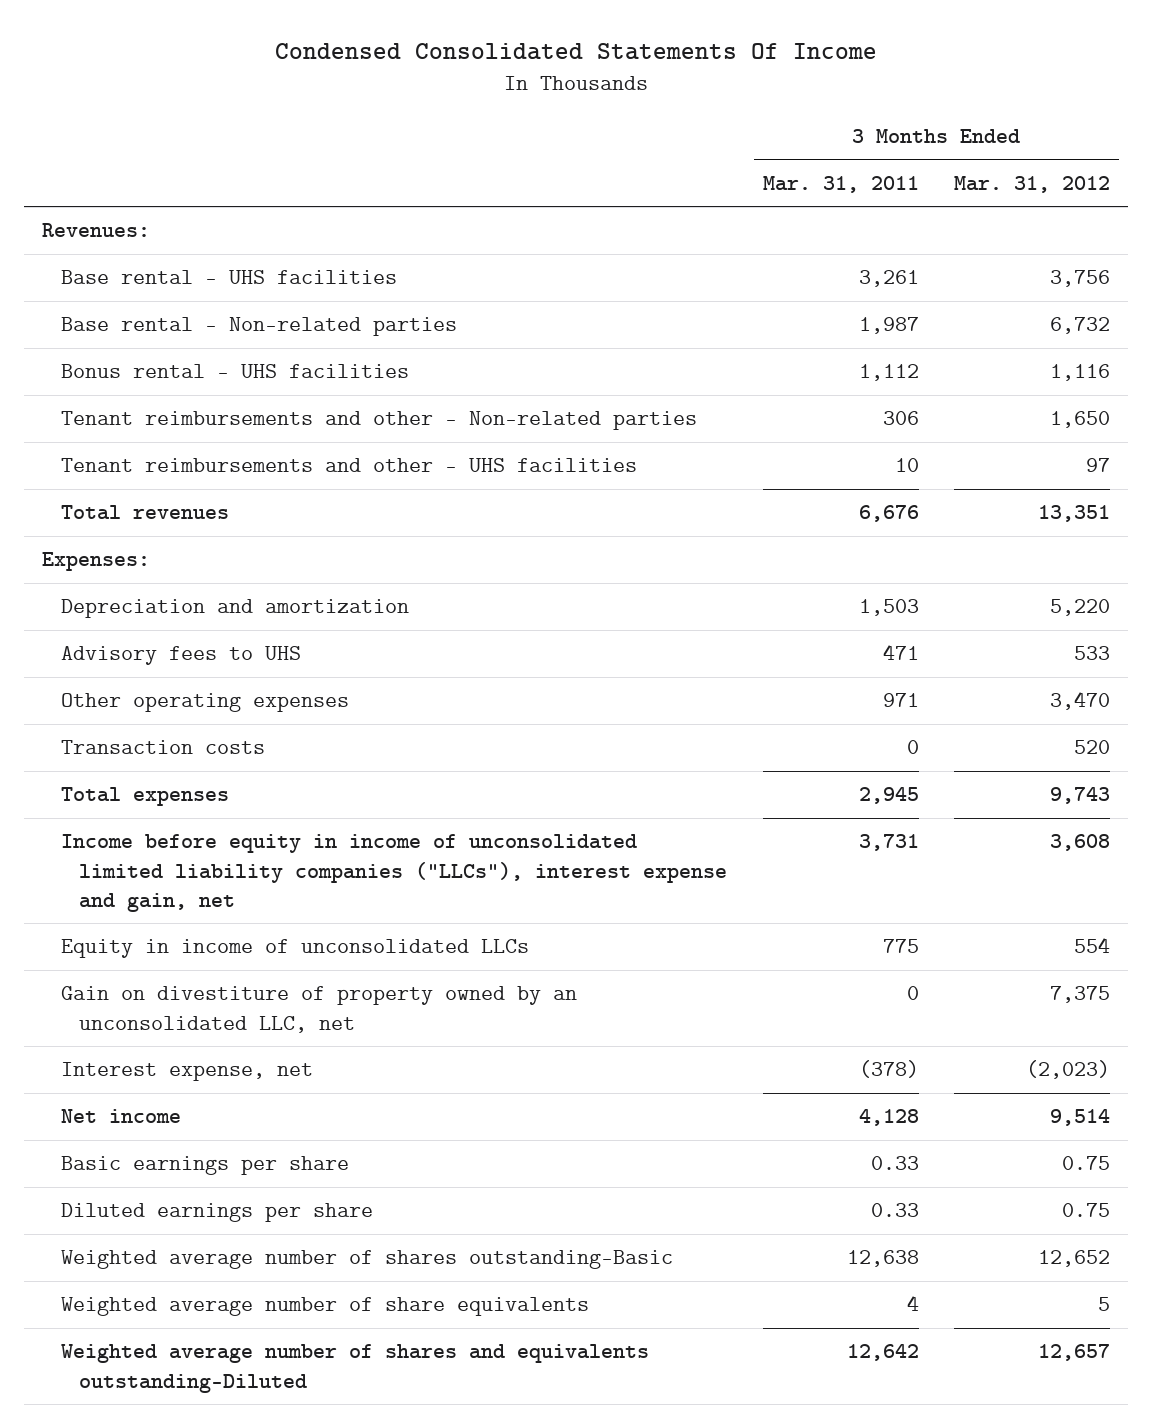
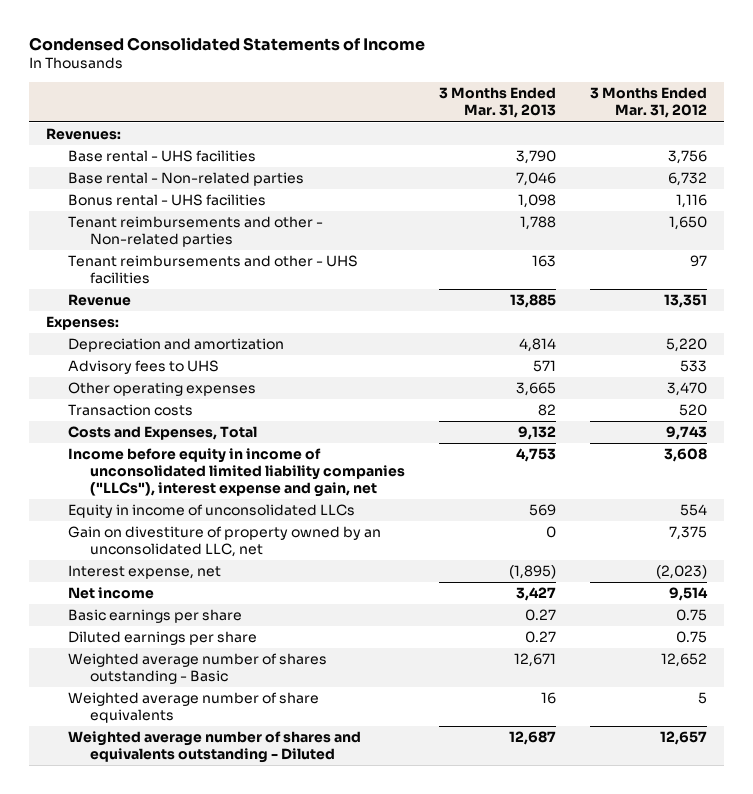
- Condensed Consolidated Statements Of Income
+ Condensed Consolidated Statements of Income
- | 3 Months Ended Mar. 31, 2011 | 3 Months Ended Mar. 31, 2012
+ | 3 Months Ended Mar. 31, 2013 | 3 Months Ended Mar. 31, 2012
- Total revenues | 6,676 | 13,351
+ Revenue | 13,885 | 13,351
- Total expenses | 2,945 | 9,743
+ Costs and Expenses, Total | 9,132 | 9,743
- Weighted average number of shares outstanding-Basic | 12,638 | 12,652
+ Weighted average number of shares outstanding - Basic | 12,671 | 12,652
- Weighted average number of shares and equivalents outstanding-Diluted | 12,642 | 12,657
+ Weighted average number of shares and equivalents outstanding - Diluted | 12,687 | 12,657

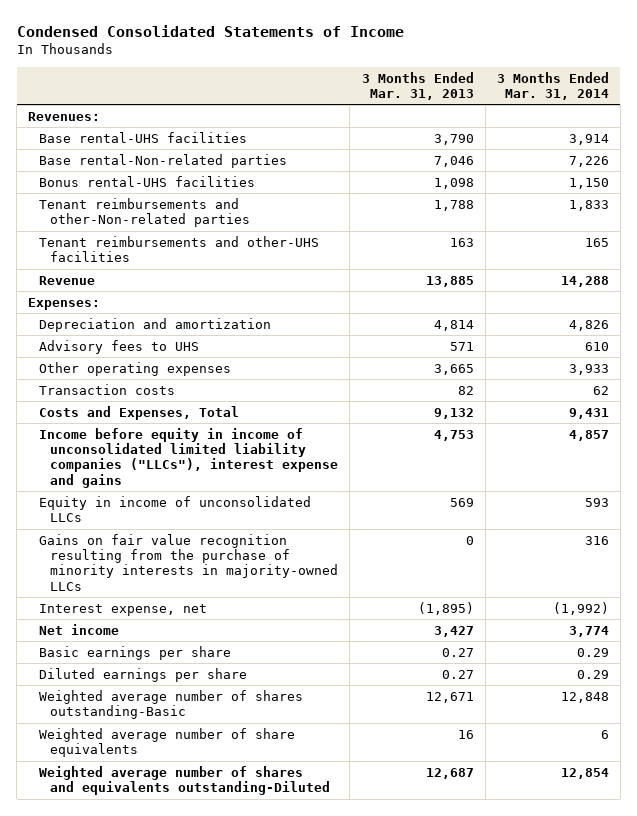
- | 3 Months Ended Mar. 31, 2013 | 3 Months Ended Mar. 31, 2012
+ | 3 Months Ended Mar. 31, 2013 | 3 Months Ended Mar. 31, 2014
- Base rental - UHS facilities | 3,790 | 3,756
- Base rental - Non-related parties | 7,046 | 6,732
- Bonus rental - UHS facilities | 1,098 | 1,116
- Tenant reimbursements and other - Non-related parties | 1,788 | 1,650
- Tenant reimbursements and other - UHS facilities | 163 | 97
+ Base rental-UHS facilities | 3,790 | 3,914
+ Base rental-Non-related parties | 7,046 | 7,226
+ Bonus rental-UHS facilities | 1,098 | 1,150
+ Tenant reimbursements and other-Non-related parties | 1,788 | 1,833
+ Tenant reimbursements and other-UHS facilities | 163 | 165
- Income before equity in income of unconsolidated limited liability companies ("LLCs"), interest expense and gain, net | 4,753 | 3,608
+ Income before equity in income of unconsolidated limited liability companies ("LLCs"), interest expense and gains | 4,753 | 4,857
- Gain on divestiture of property owned by an unconsolidated LLC, net | 0 | 7,375
+ Gains on fair value recognition resulting from the purchase of minority interests in majority-owned LLCs | 0 | 316
- Weighted average number of shares outstanding - Basic | 12,671 | 12,652
+ Weighted average number of shares outstanding-Basic | 12,671 | 12,848
- Weighted average number of shares and equivalents outstanding - Diluted | 12,687 | 12,657
+ Weighted average number of shares and equivalents outstanding-Diluted | 12,687 | 12,854

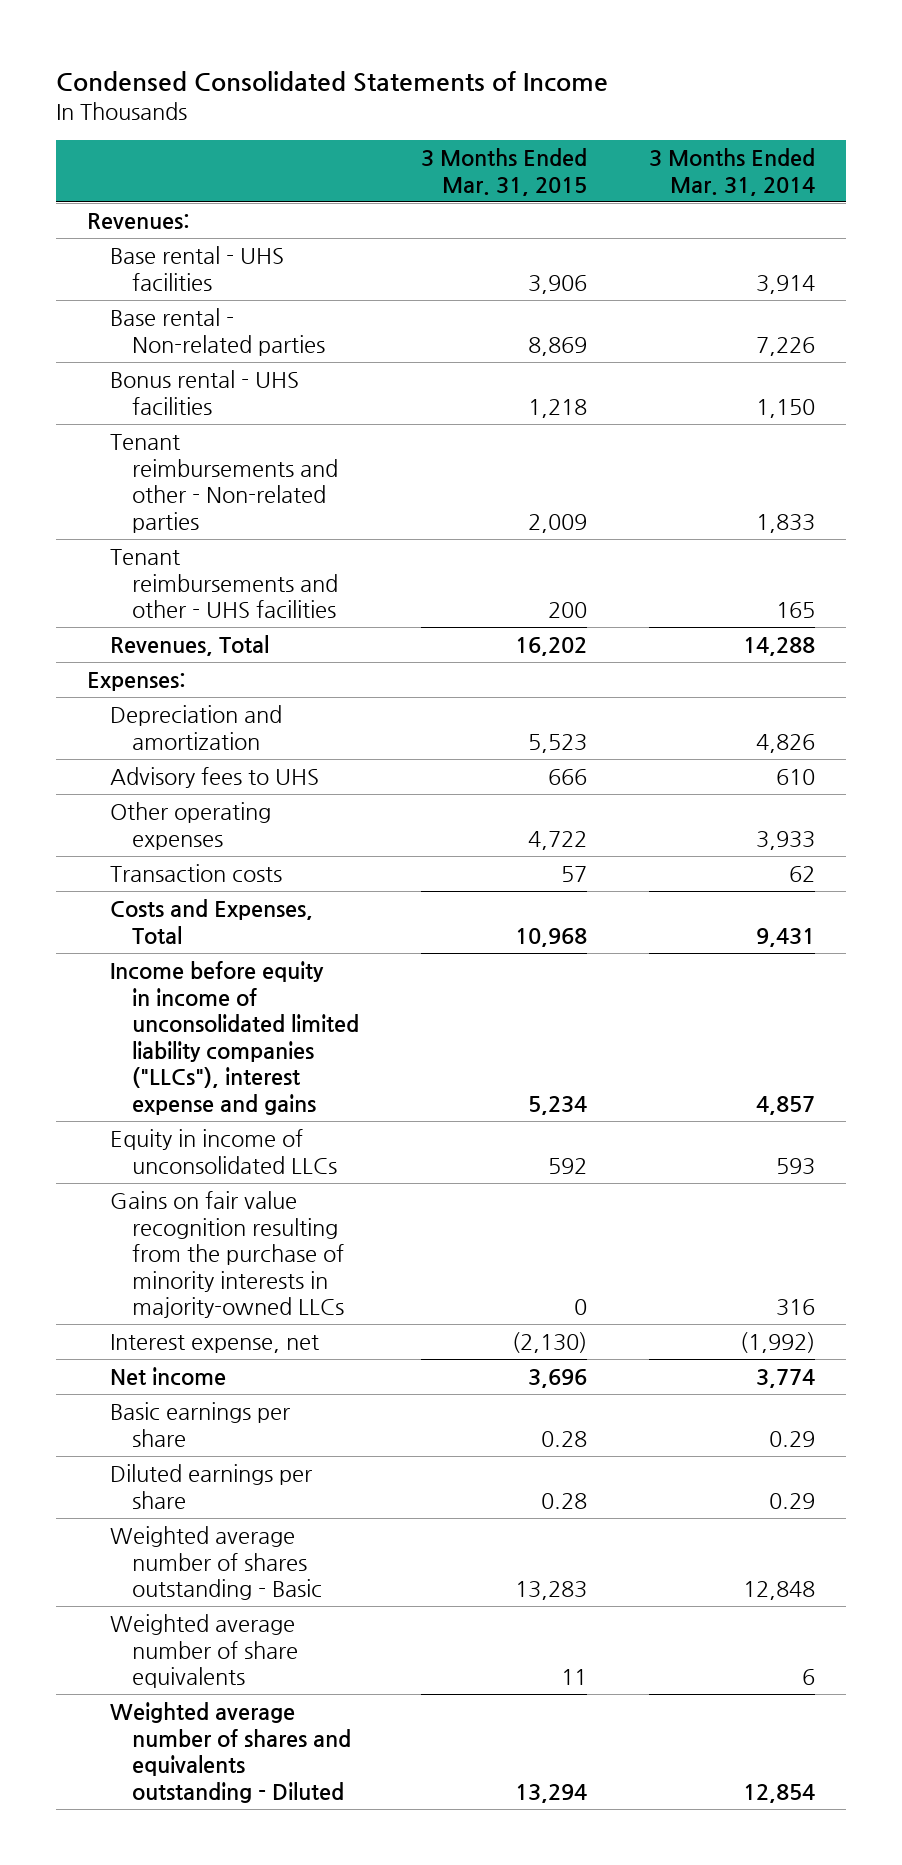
- | 3 Months Ended Mar. 31, 2013 | 3 Months Ended Mar. 31, 2014
+ | 3 Months Ended Mar. 31, 2015 | 3 Months Ended Mar. 31, 2014
- Base rental-UHS facilities | 3,790 | 3,914
- Base rental-Non-related parties | 7,046 | 7,226
- Bonus rental-UHS facilities | 1,098 | 1,150
- Tenant reimbursements and other-Non-related parties | 1,788 | 1,833
- Tenant reimbursements and other-UHS facilities | 163 | 165
- Revenue | 13,885 | 14,288
+ Base rental - UHS facilities | 3,906 | 3,914
+ Base rental - Non-related parties | 8,869 | 7,226
+ Bonus rental - UHS facilities | 1,218 | 1,150
+ Tenant reimbursements and other - Non-related parties | 2,009 | 1,833
+ Tenant reimbursements and other - UHS facilities | 200 | 165
+ Revenues, Total | 16,202 | 14,288
- Weighted average number of shares outstanding-Basic | 12,671 | 12,848
+ Weighted average number of shares outstanding - Basic | 13,283 | 12,848
- Weighted average number of shares and equivalents outstanding-Diluted | 12,687 | 12,854
+ Weighted average number of shares and equivalents outstanding - Diluted | 13,294 | 12,854

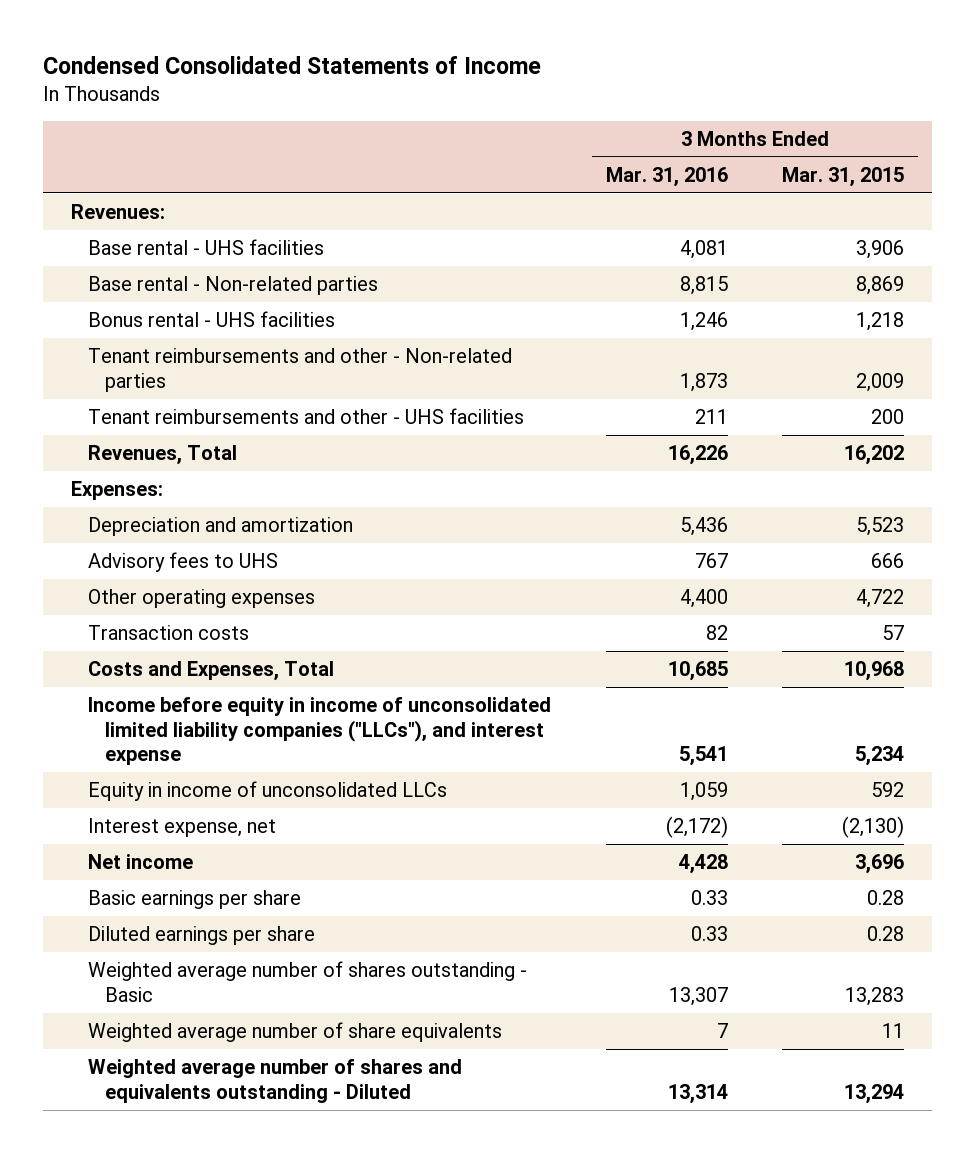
- | 3 Months Ended Mar. 31, 2015 | 3 Months Ended Mar. 31, 2014
+ | 3 Months Ended Mar. 31, 2016 | 3 Months Ended Mar. 31, 2015
- Income before equity in income of unconsolidated limited liability companies ("LLCs"), interest expense and gains | 5,234 | 4,857
+ Income before equity in income of unconsolidated limited liability companies ("LLCs"), and interest expense | 5,541 | 5,234
- Gains on fair value recognition resulting from the purchase of minority interests in majority-owned LLCs | 0 | 316

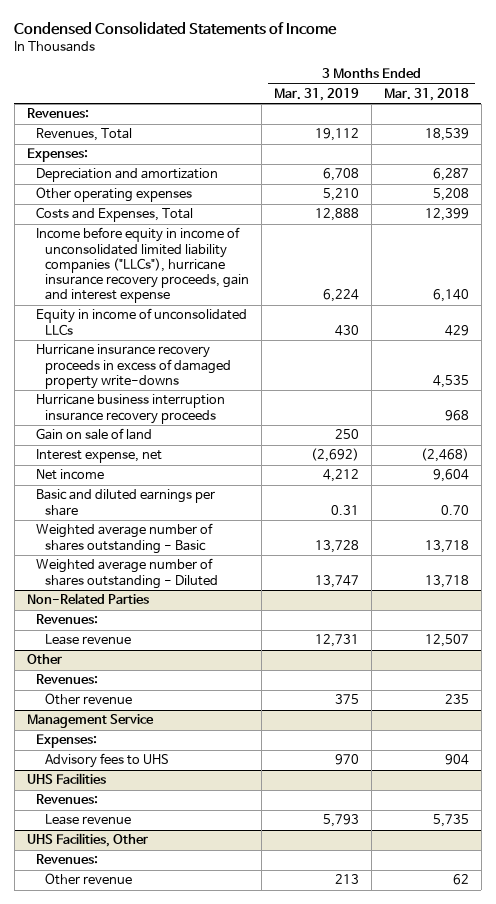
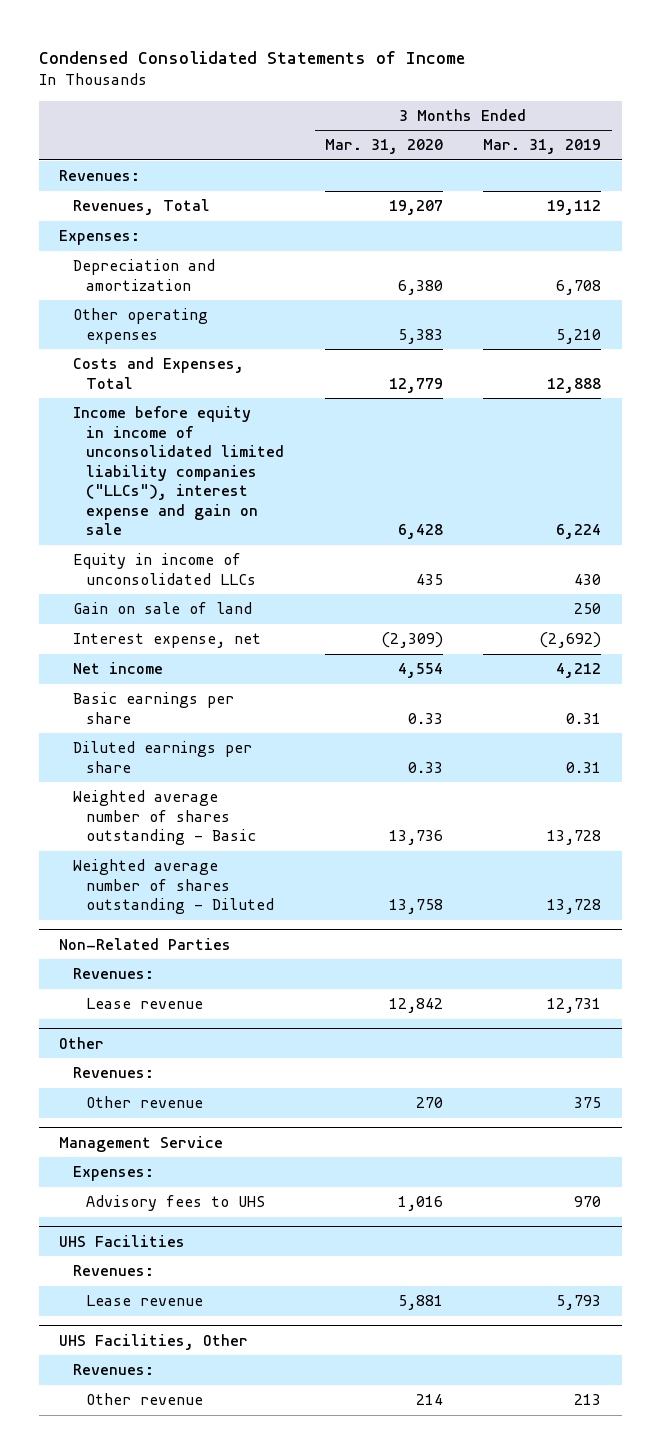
- | 3 Months Ended Mar. 31, 2019 | 3 Months Ended Mar. 31, 2018
+ | 3 Months Ended Mar. 31, 2020 | 3 Months Ended Mar. 31, 2019
- Income before equity in income of unconsolidated limited liability companies ("LLCs"), hurricane insurance recovery proceeds, gain and interest expense | 6,224 | 6,140
+ Income before equity in income of unconsolidated limited liability companies ("LLCs"), interest expense and gain on sale | 6,428 | 6,224
- Hurricane insurance recovery proceeds in excess of damaged property write-downs | | 4,535
- Hurricane business interruption insurance recovery proceeds | | 968
- Basic and diluted earnings per share | 0.31 | 0.70
+ Basic earnings per share | 0.33 | 0.31
+ Diluted earnings per share | 0.33 | 0.31
- Weighted average number of shares outstanding - Diluted | 13,747 | 13,718
+ Weighted average number of shares outstanding - Diluted | 13,758 | 13,728

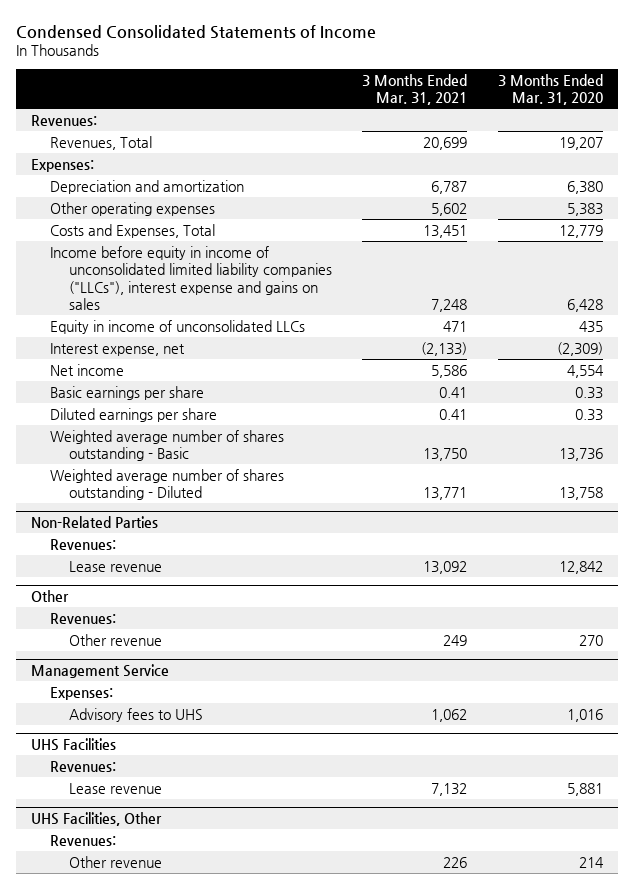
- | 3 Months Ended Mar. 31, 2020 | 3 Months Ended Mar. 31, 2019
+ | 3 Months Ended Mar. 31, 2021 | 3 Months Ended Mar. 31, 2020
- Income before equity in income of unconsolidated limited liability companies ("LLCs"), interest expense and gain on sale | 6,428 | 6,224
+ Income before equity in income of unconsolidated limited liability companies ("LLCs"), interest expense and gains on sales | 7,248 | 6,428
- Gain on sale of land | | 250

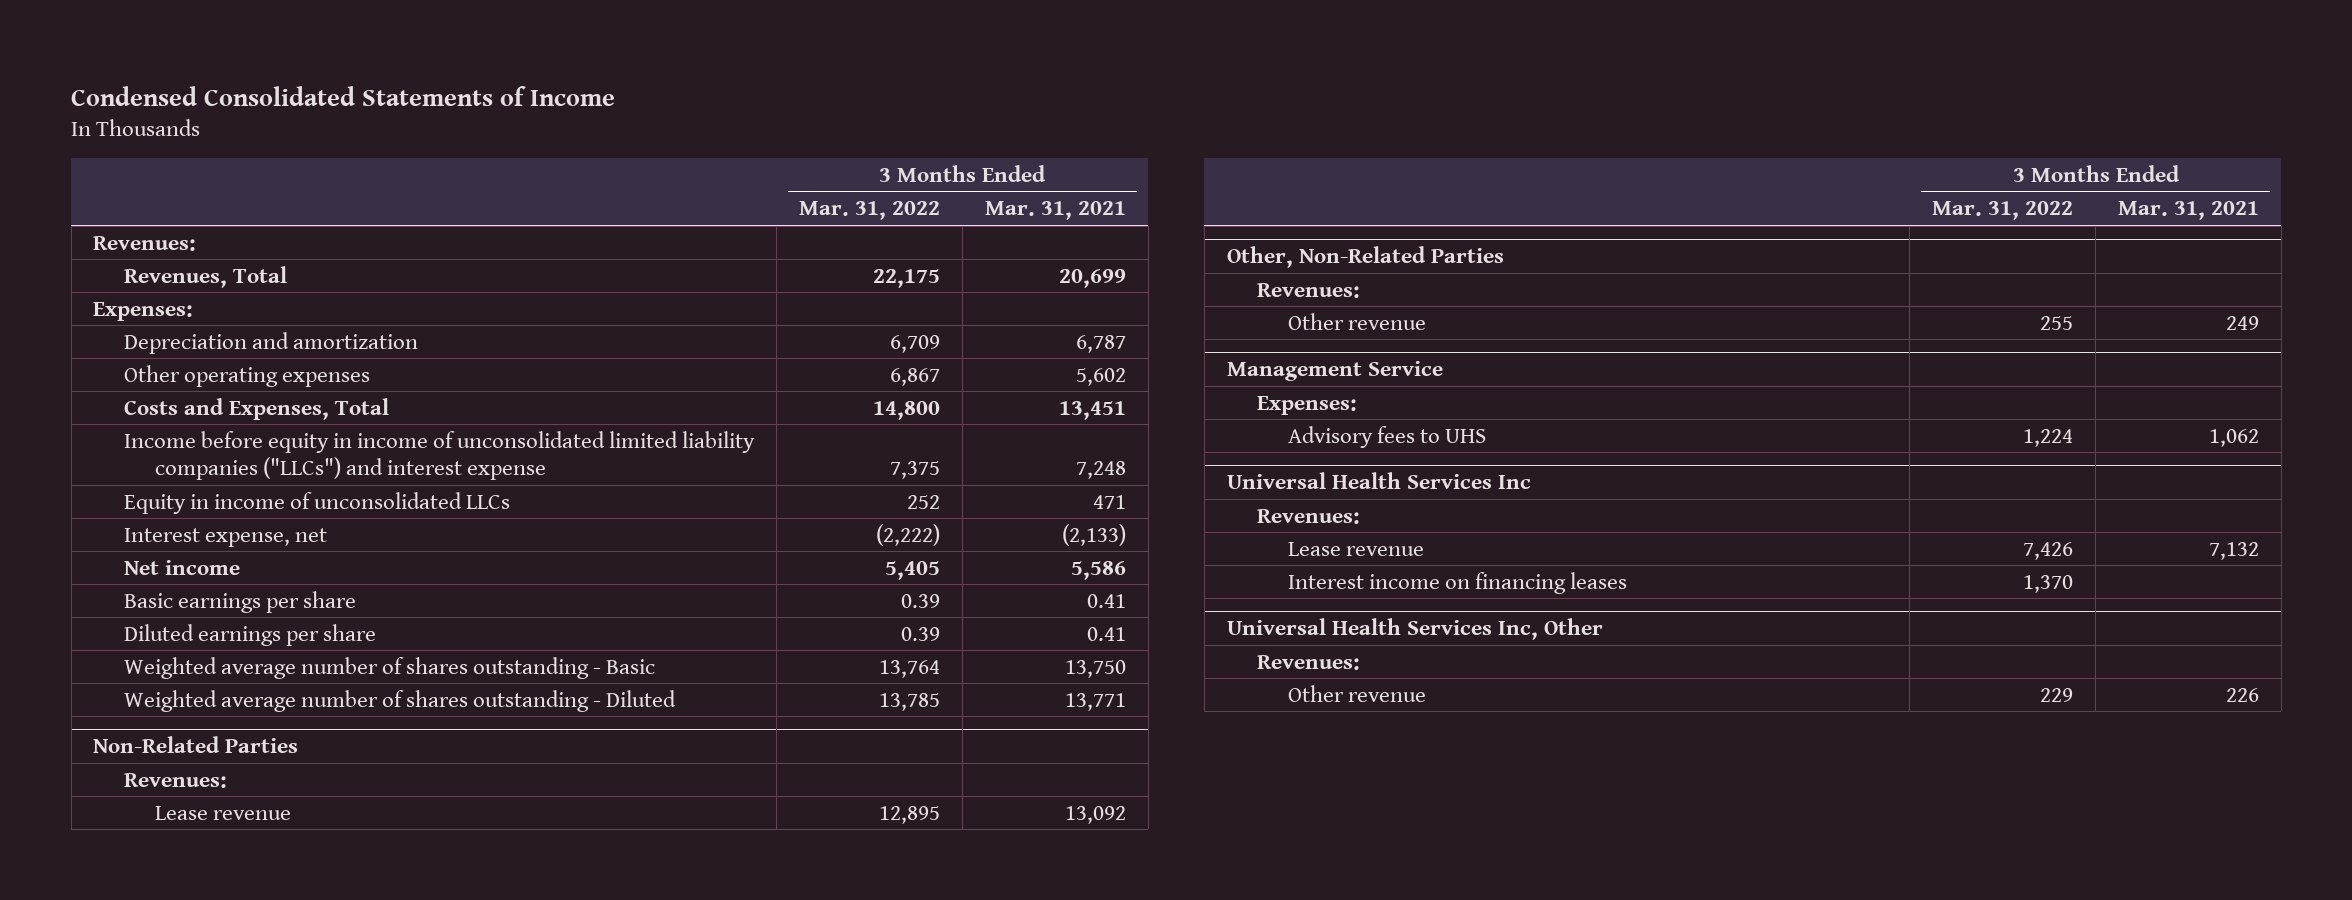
- | 3 Months Ended Mar. 31, 2021 | 3 Months Ended Mar. 31, 2020
+ | 3 Months Ended Mar. 31, 2022 | 3 Months Ended Mar. 31, 2021
- Income before equity in income of unconsolidated limited liability companies ("LLCs"), interest expense and gains on sales | 7,248 | 6,428
+ Income before equity in income of unconsolidated limited liability companies ("LLCs") and interest expense | 7,375 | 7,248
- Other
+ Other, Non-Related Parties
- UHS Facilities
+ Universal Health Services Inc
- UHS Facilities, Other
+ Interest income on financing leases | 1,370 |
+ Universal Health Services Inc, Other

